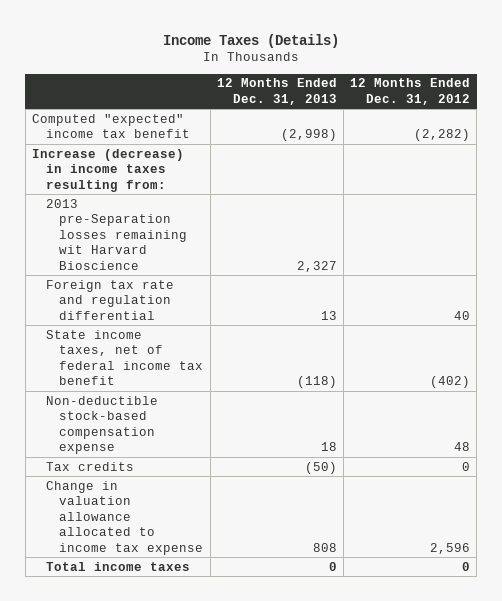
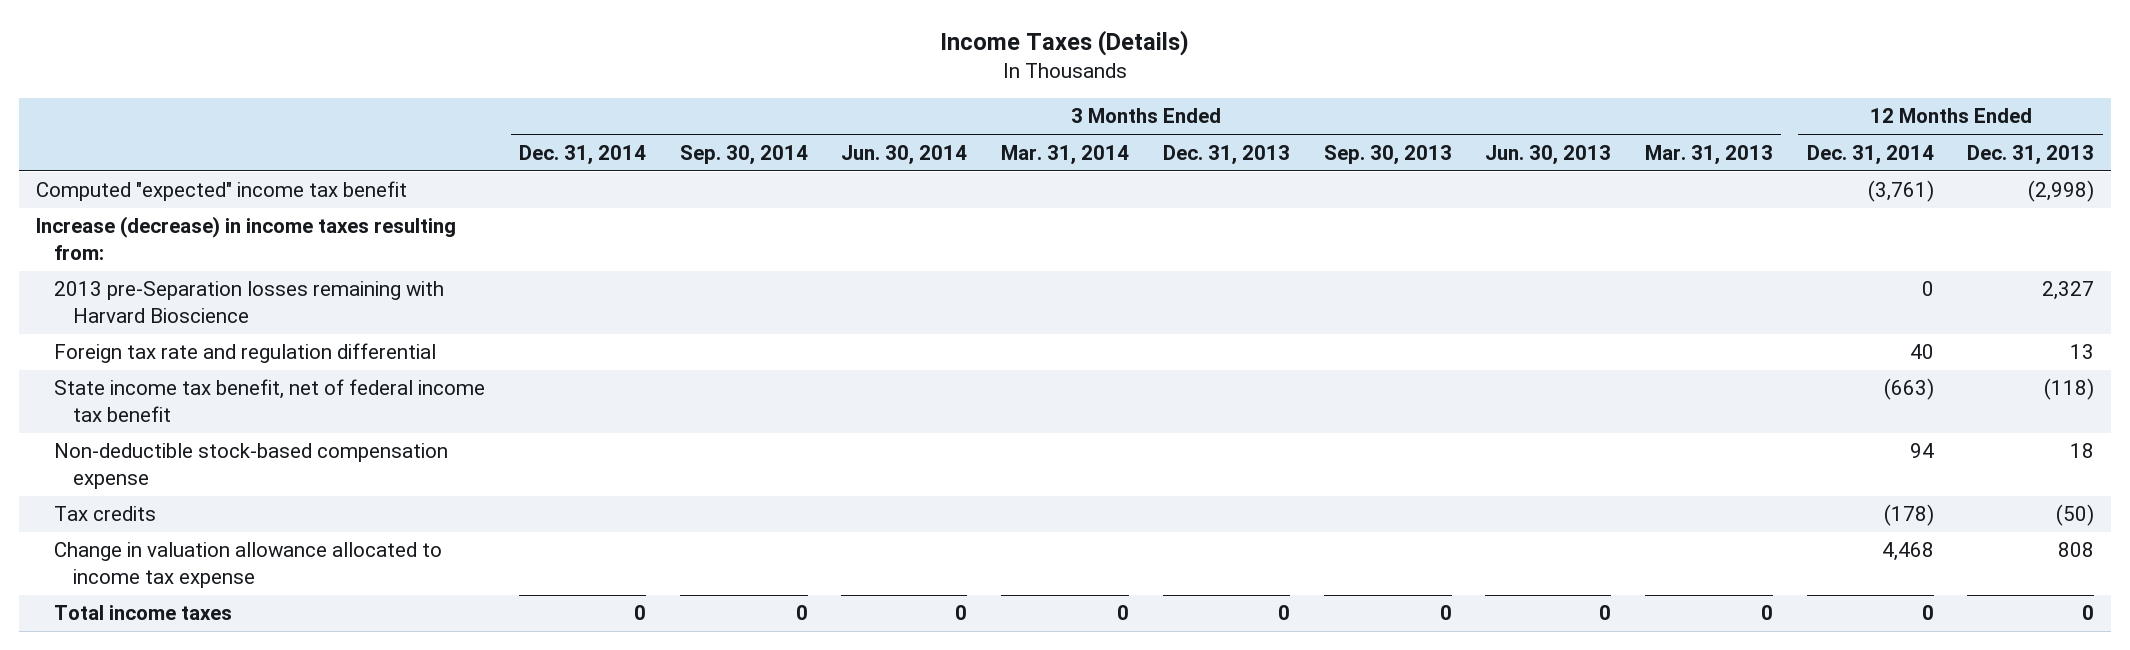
- | 12 Months Ended Dec. 31, 2013 | 12 Months Ended Dec. 31, 2012
+ | 3 Months Ended Dec. 31, 2014 | 3 Months Ended Sep. 30, 2014 | 3 Months Ended Jun. 30, 2014 | 3 Months Ended Mar. 31, 2014 | 3 Months Ended Dec. 31, 2013 | 3 Months Ended Sep. 30, 2013 | 3 Months Ended Jun. 30, 2013 | 3 Months Ended Mar. 31, 2013 | 12 Months Ended Dec. 31, 2014 | 12 Months Ended Dec. 31, 2013
- 2013 pre-Separation losses remaining wit Harvard Bioscience | 2,327 |
+ 2013 pre-Separation losses remaining with Harvard Bioscience | | | | | | | | | 0 | 2,327
- State income taxes, net of federal income tax benefit | (118) | (402)
+ State income tax benefit, net of federal income tax benefit | | | | | | | | | (663) | (118)

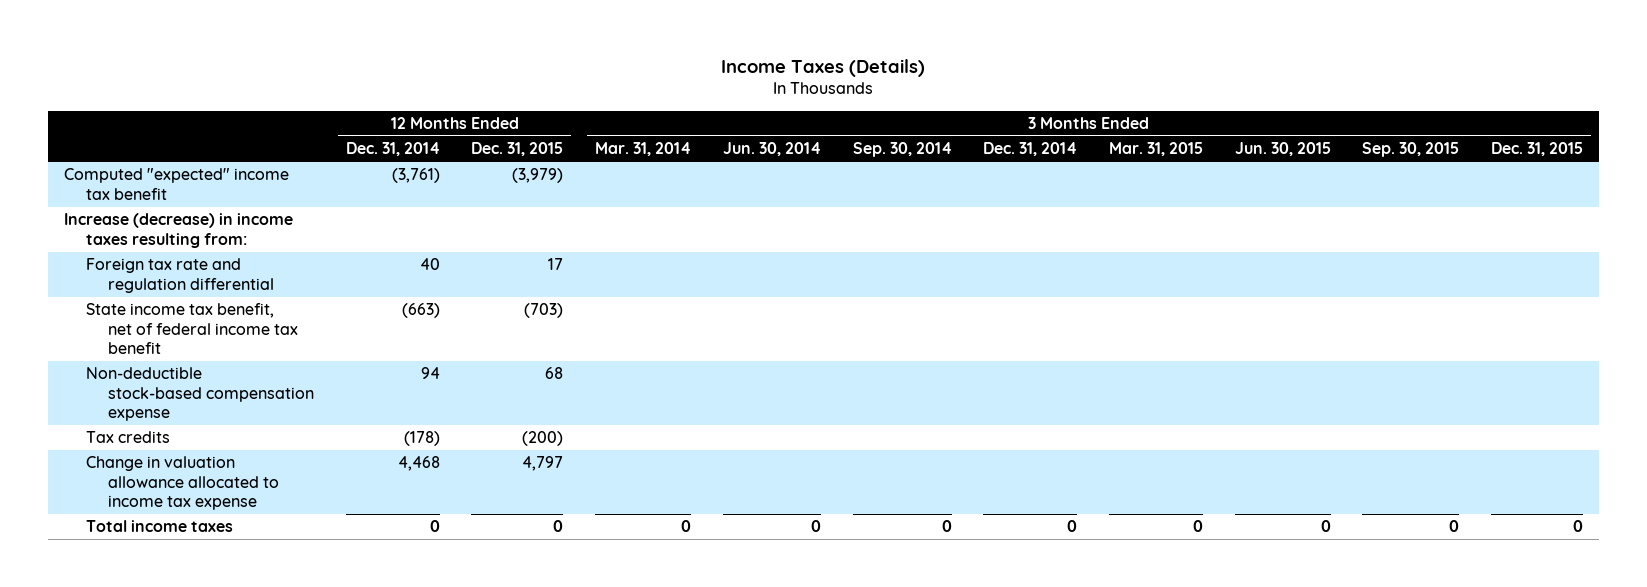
- | 3 Months Ended Dec. 31, 2014 | 3 Months Ended Sep. 30, 2014 | 3 Months Ended Jun. 30, 2014 | 3 Months Ended Mar. 31, 2014 | 3 Months Ended Dec. 31, 2013 | 3 Months Ended Sep. 30, 2013 | 3 Months Ended Jun. 30, 2013 | 3 Months Ended Mar. 31, 2013 | 12 Months Ended Dec. 31, 2014 | 12 Months Ended Dec. 31, 2013
+ | 12 Months Ended Dec. 31, 2014 | 12 Months Ended Dec. 31, 2015 | 3 Months Ended Mar. 31, 2014 | 3 Months Ended Jun. 30, 2014 | 3 Months Ended Sep. 30, 2014 | 3 Months Ended Dec. 31, 2014 | 3 Months Ended Mar. 31, 2015 | 3 Months Ended Jun. 30, 2015 | 3 Months Ended Sep. 30, 2015 | 3 Months Ended Dec. 31, 2015
- 2013 pre-Separation losses remaining with Harvard Bioscience | | | | | | | | | 0 | 2,327

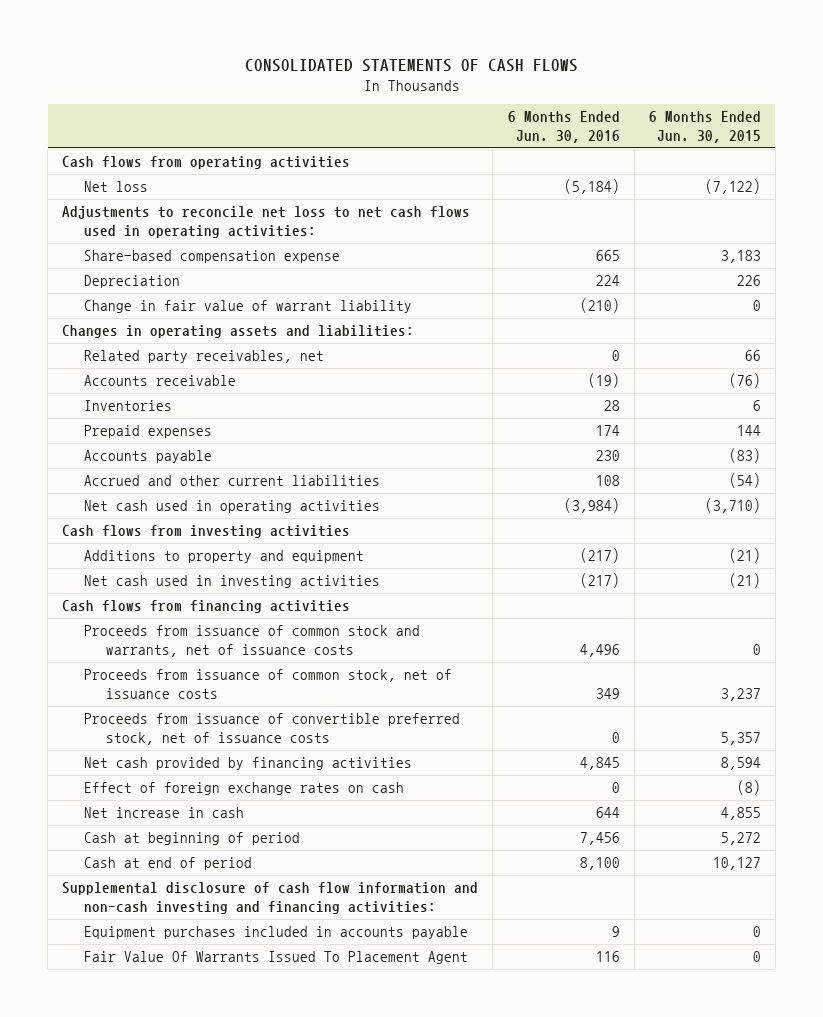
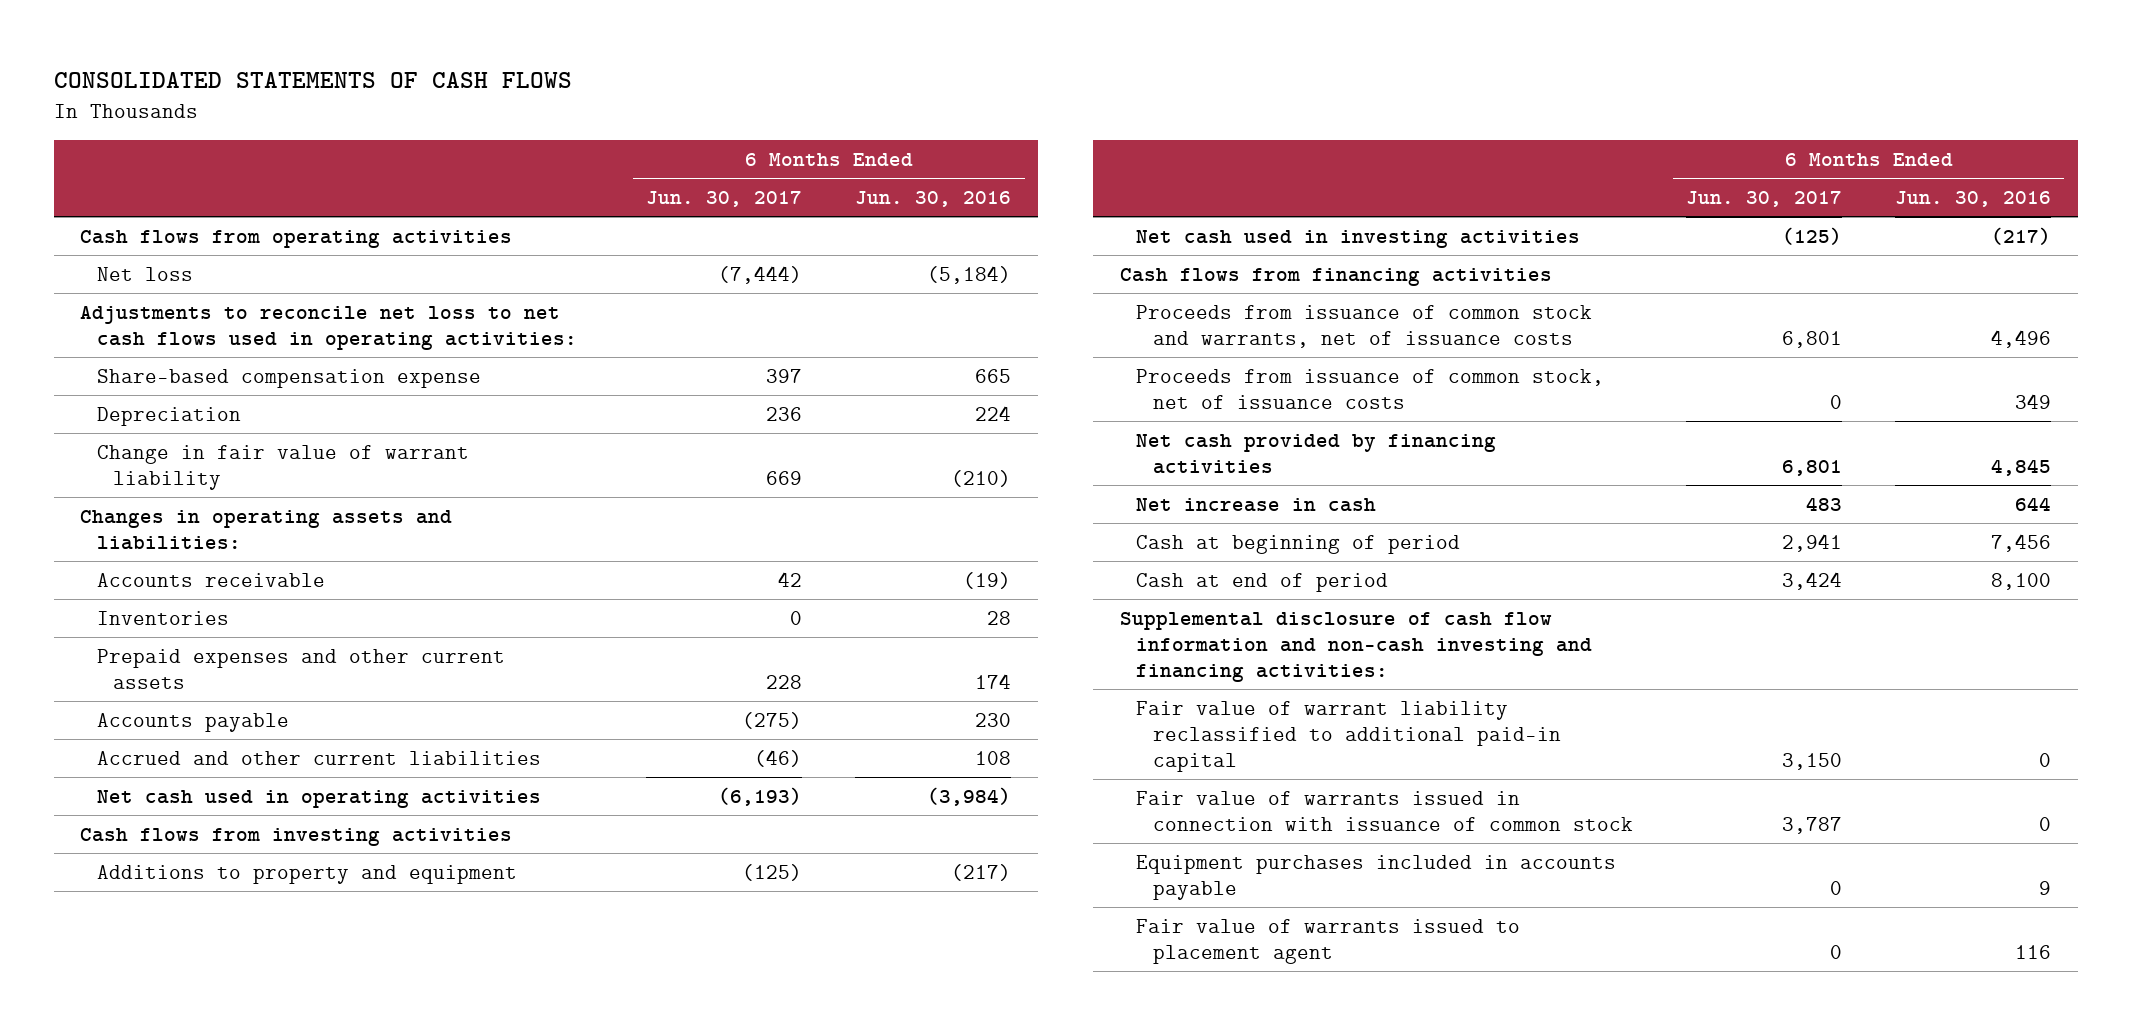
- | 6 Months Ended Jun. 30, 2016 | 6 Months Ended Jun. 30, 2015
+ | 6 Months Ended Jun. 30, 2017 | 6 Months Ended Jun. 30, 2016
- Related party receivables, net | 0 | 66
- Prepaid expenses | 174 | 144
+ Prepaid expenses and other current assets | 228 | 174
- Proceeds from issuance of convertible preferred stock, net of issuance costs | 0 | 5,357
- Effect of foreign exchange rates on cash | 0 | (8)
+ Fair value of warrant liability reclassified to additional paid-in capital | 3,150 | 0
+ Fair value of warrants issued in connection with issuance of common stock | 3,787 | 0
- Fair Value Of Warrants Issued To Placement Agent | 116 | 0
+ Fair value of warrants issued to placement agent | 0 | 116

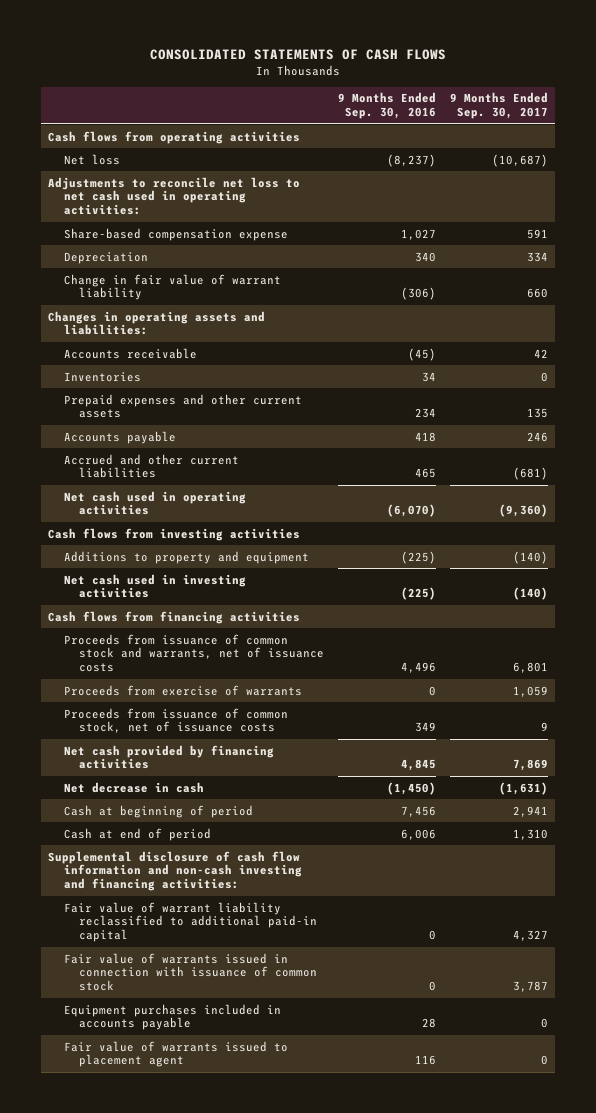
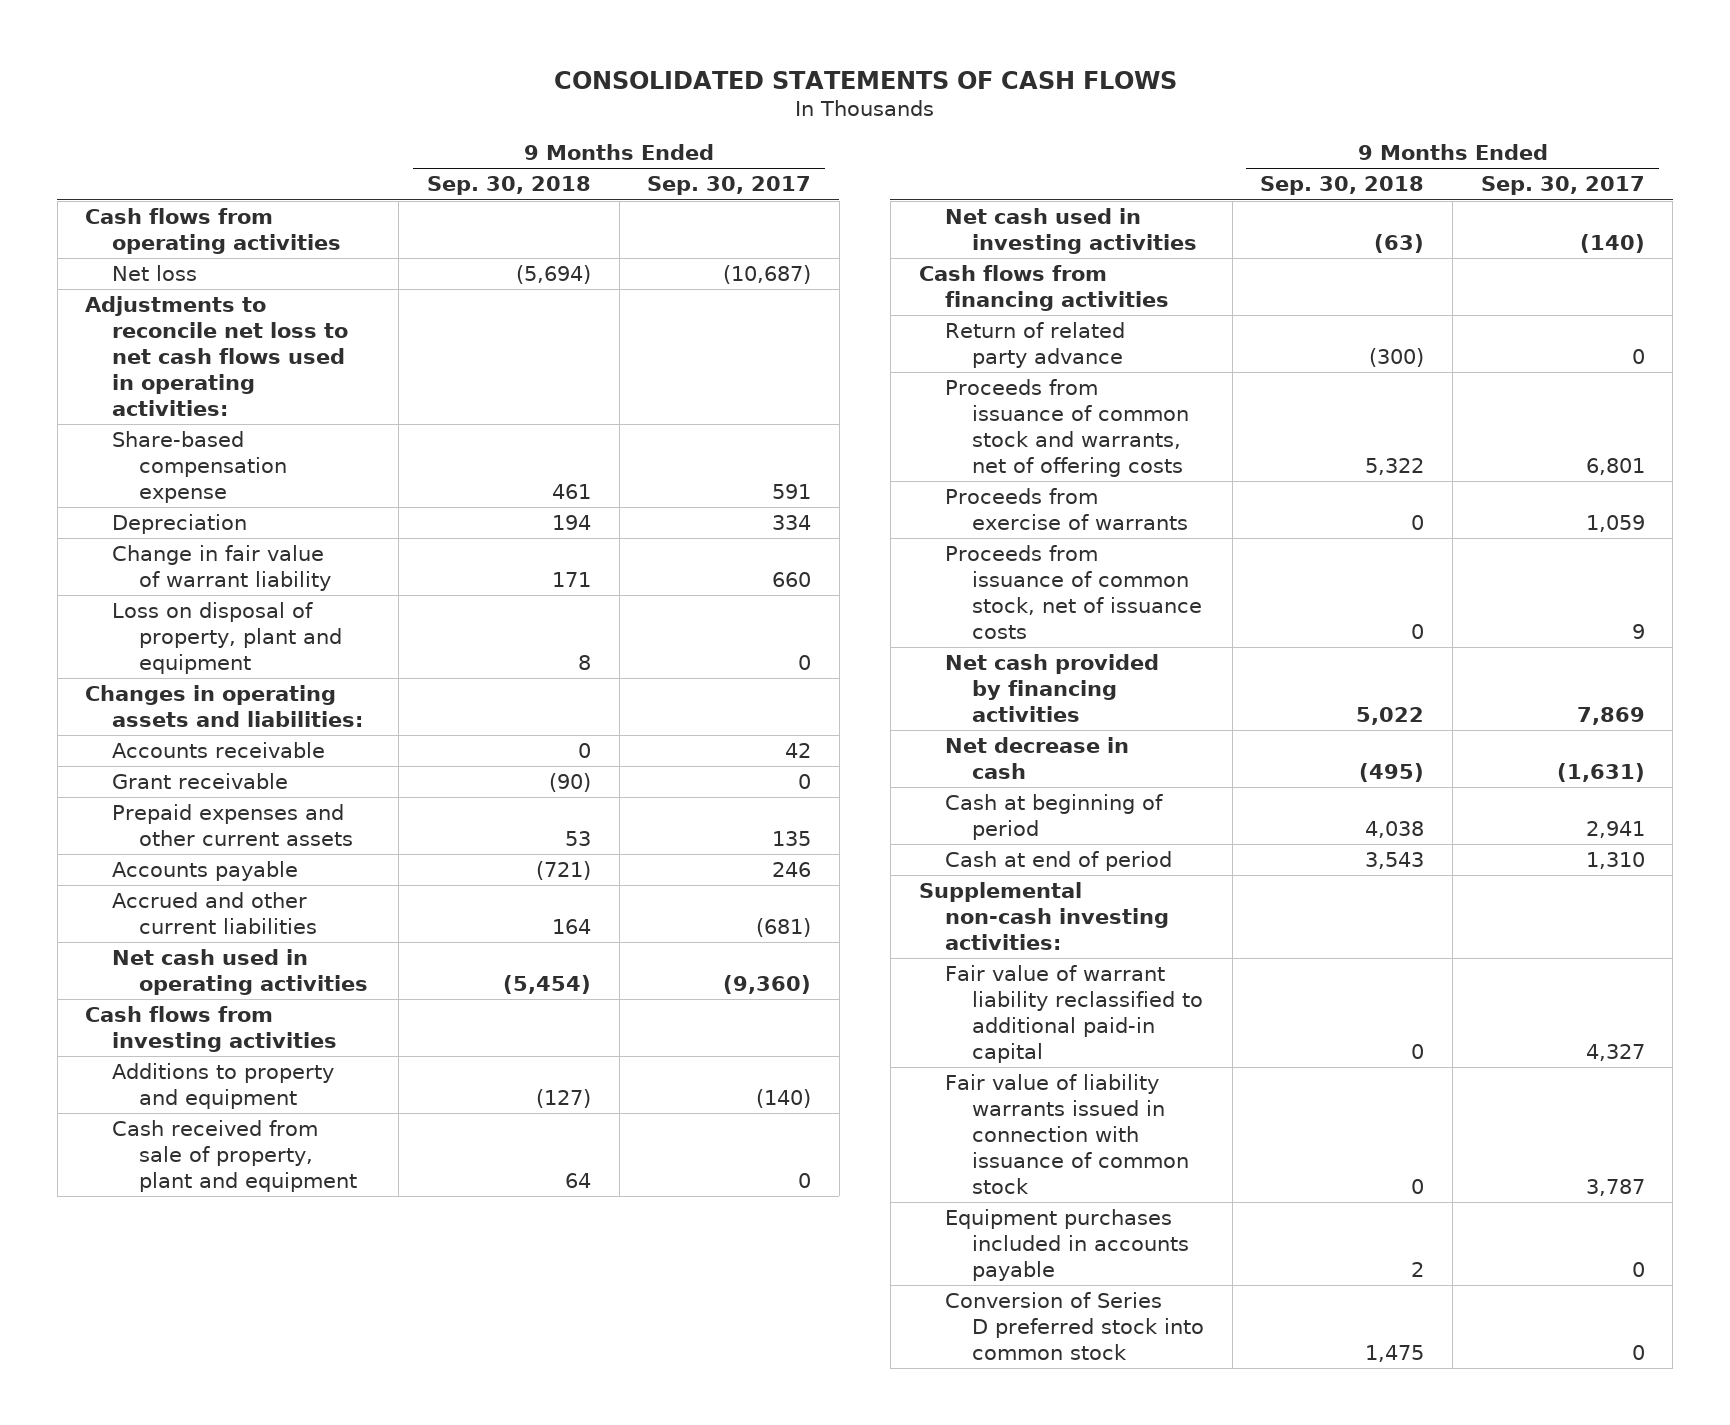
- | 9 Months Ended Sep. 30, 2016 | 9 Months Ended Sep. 30, 2017
+ | 9 Months Ended Sep. 30, 2018 | 9 Months Ended Sep. 30, 2017
- Adjustments to reconcile net loss to net cash used in operating activities:
+ Adjustments to reconcile net loss to net cash flows used in operating activities:
+ Loss on disposal of property, plant and equipment | 8 | 0
- Inventories | 34 | 0
+ Grant receivable | (90) | 0
+ Cash received from sale of property, plant and equipment | 64 | 0
- Proceeds from issuance of common stock and warrants, net of issuance costs | 4,496 | 6,801
+ Return of related party advance | (300) | 0
+ Proceeds from issuance of common stock and warrants, net of offering costs | 5,322 | 6,801
- Supplemental disclosure of cash flow information and non-cash investing and financing activities:
+ Supplemental non-cash investing activities:
- Fair value of warrants issued in connection with issuance of common stock | 0 | 3,787
+ Fair value of liability warrants issued in connection with issuance of common stock | 0 | 3,787
- Fair value of warrants issued to placement agent | 116 | 0
+ Conversion of Series D preferred stock into common stock | 1,475 | 0

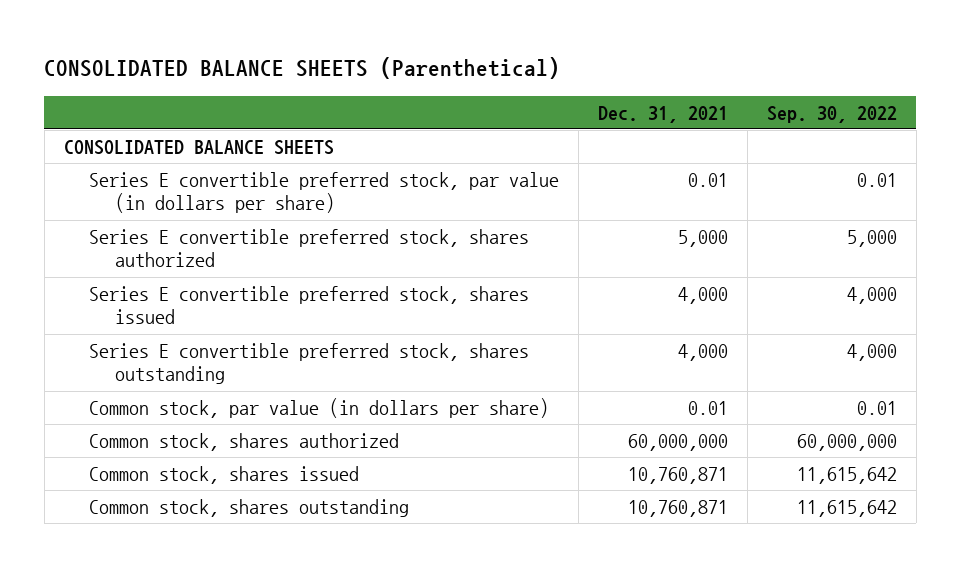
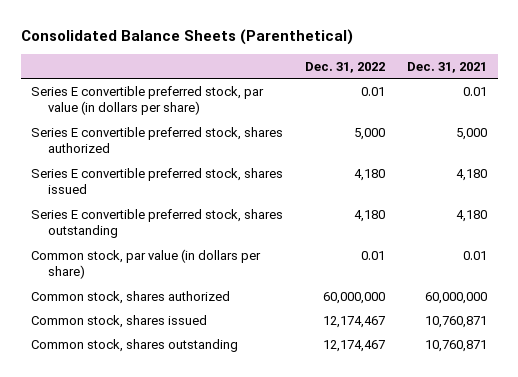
- CONSOLIDATED BALANCE SHEETS (Parenthetical)
+ Consolidated Balance Sheets (Parenthetical)
- | Dec. 31, 2021 | Sep. 30, 2022
+ | Dec. 31, 2022 | Dec. 31, 2021
- CONSOLIDATED BALANCE SHEETS
- Series E convertible preferred stock, shares issued | 4,000 | 4,000
- Series E convertible preferred stock, shares outstanding | 4,000 | 4,000
+ Series E convertible preferred stock, shares issued | 4,180 | 4,180
+ Series E convertible preferred stock, shares outstanding | 4,180 | 4,180

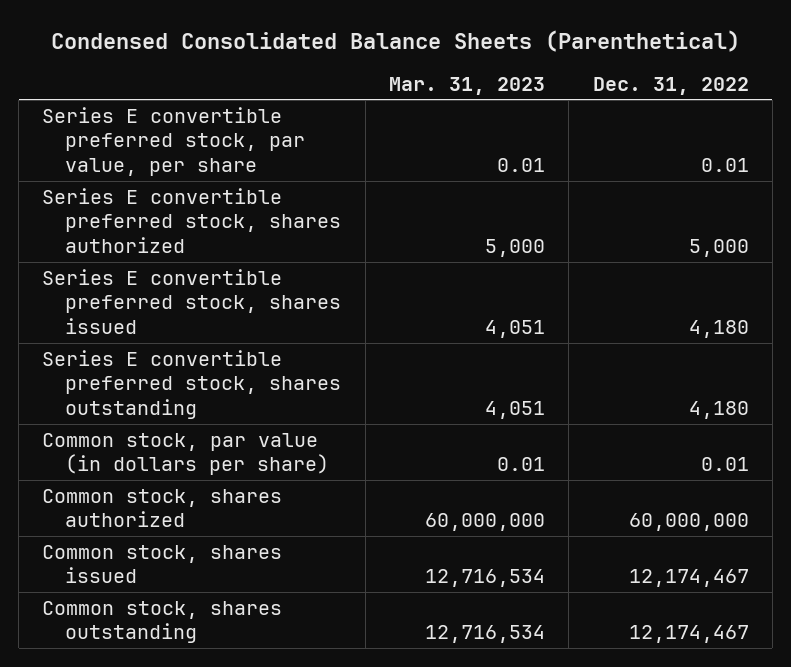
- Consolidated Balance Sheets (Parenthetical)
+ Condensed Consolidated Balance Sheets (Parenthetical)
- | Dec. 31, 2022 | Dec. 31, 2021
+ | Mar. 31, 2023 | Dec. 31, 2022
- Series E convertible preferred stock, par value (in dollars per share) | 0.01 | 0.01
+ Series E convertible preferred stock, par value, per share | 0.01 | 0.01

